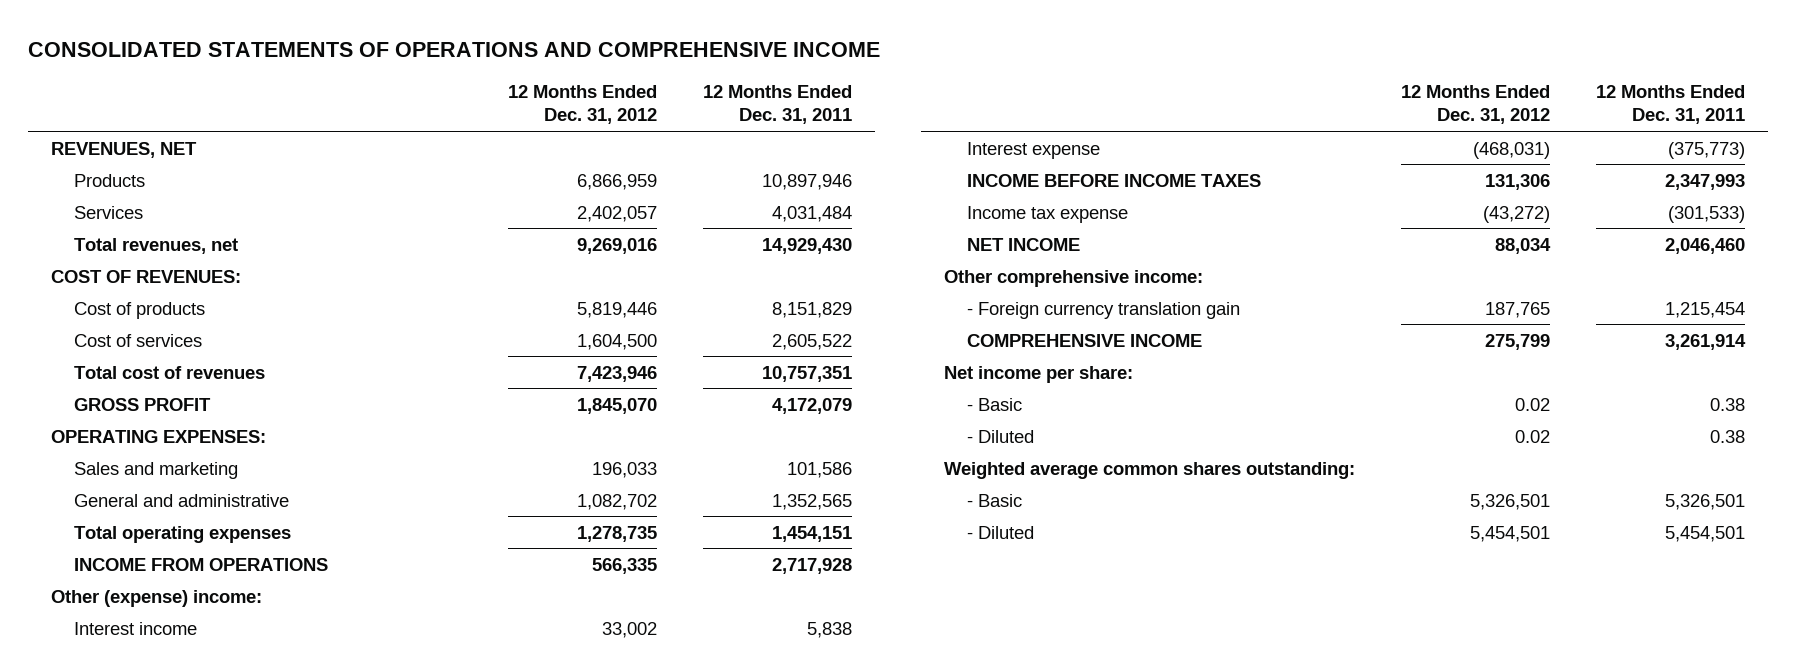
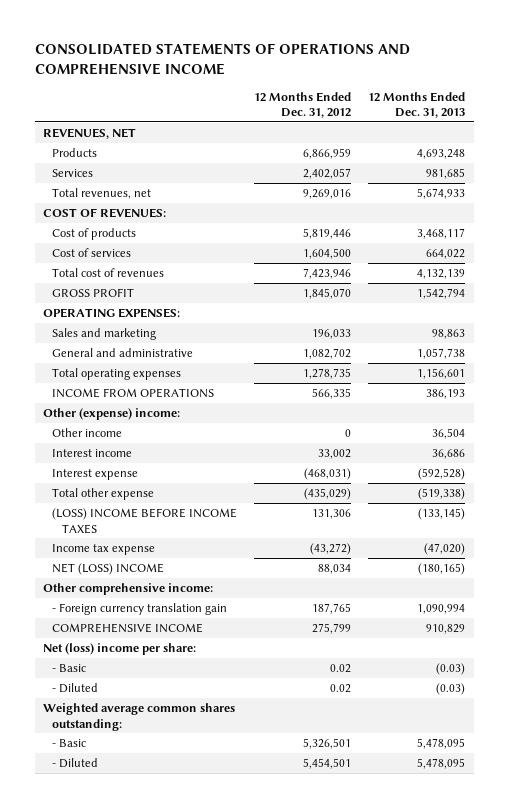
- | 12 Months Ended Dec. 31, 2012 | 12 Months Ended Dec. 31, 2011
+ | 12 Months Ended Dec. 31, 2012 | 12 Months Ended Dec. 31, 2013
+ Other income | 0 | 36,504
- INCOME BEFORE INCOME TAXES | 131,306 | 2,347,993
+ Total other expense | (435,029) | (519,338)
+ (LOSS) INCOME BEFORE INCOME TAXES | 131,306 | (133,145)
- NET INCOME | 88,034 | 2,046,460
+ NET (LOSS) INCOME | 88,034 | (180,165)
- Net income per share:
+ Net (loss) income per share:

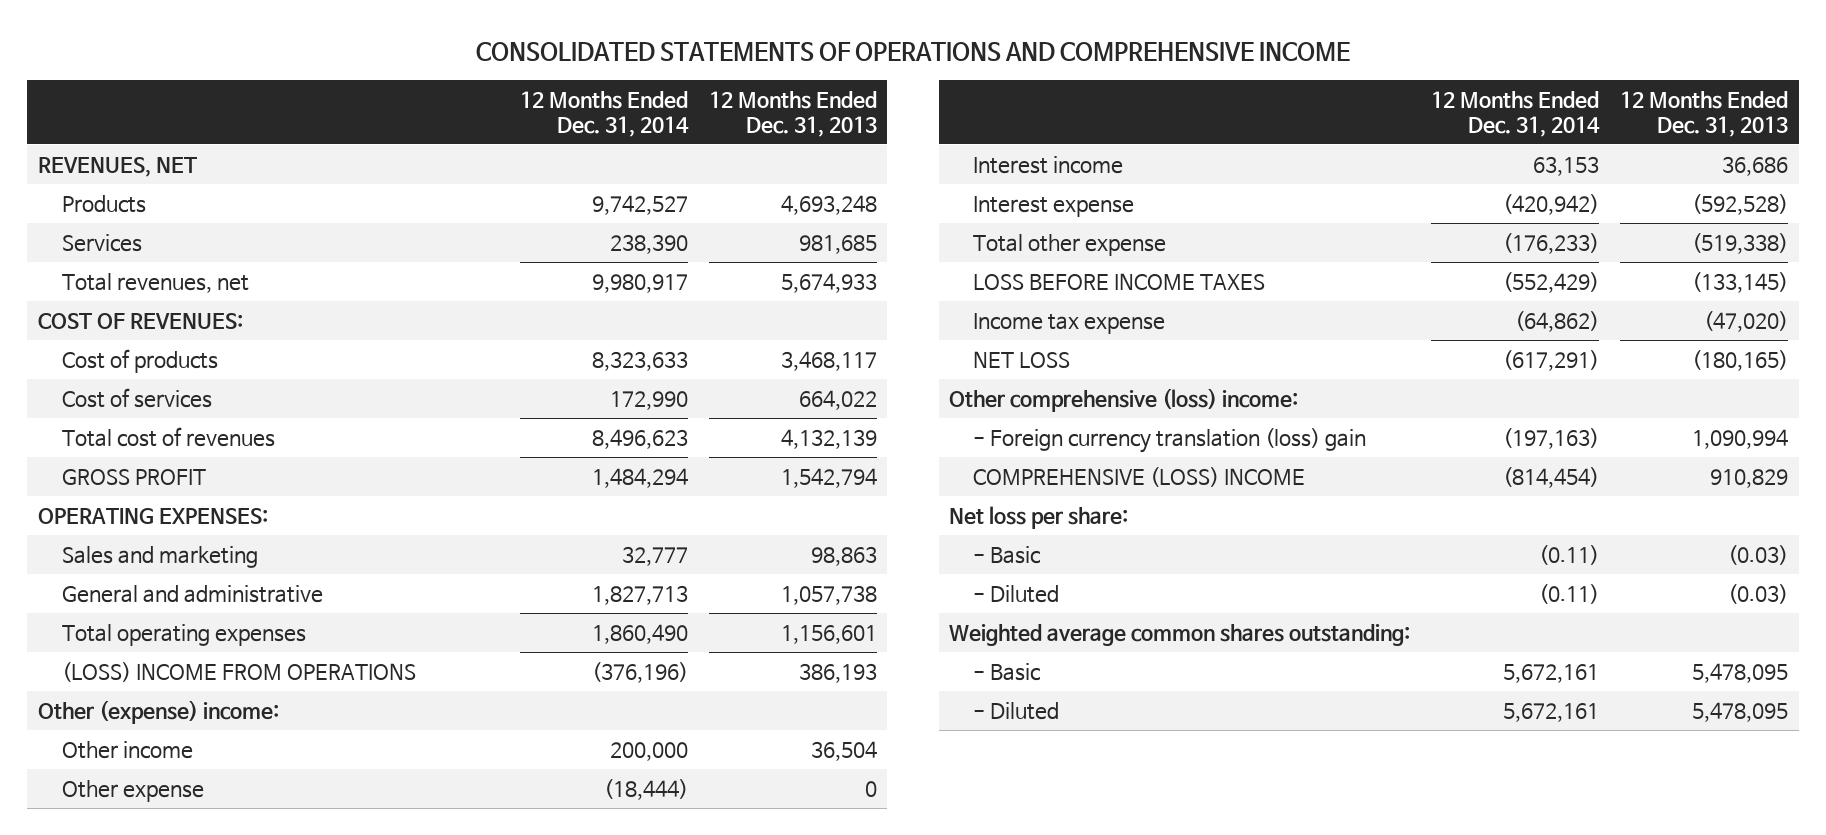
- | 12 Months Ended Dec. 31, 2012 | 12 Months Ended Dec. 31, 2013
+ | 12 Months Ended Dec. 31, 2014 | 12 Months Ended Dec. 31, 2013
- INCOME FROM OPERATIONS | 566,335 | 386,193
+ (LOSS) INCOME FROM OPERATIONS | (376,196) | 386,193
+ Other expense | (18,444) | 0
- (LOSS) INCOME BEFORE INCOME TAXES | 131,306 | (133,145)
+ LOSS BEFORE INCOME TAXES | (552,429) | (133,145)
- NET (LOSS) INCOME | 88,034 | (180,165)
- Other comprehensive income:
- - Foreign currency translation gain | 187,765 | 1,090,994
- COMPREHENSIVE INCOME | 275,799 | 910,829
- Net (loss) income per share:
+ NET LOSS | (617,291) | (180,165)
+ Other comprehensive (loss) income:
+ - Foreign currency translation (loss) gain | (197,163) | 1,090,994
+ COMPREHENSIVE (LOSS) INCOME | (814,454) | 910,829
+ Net loss per share:

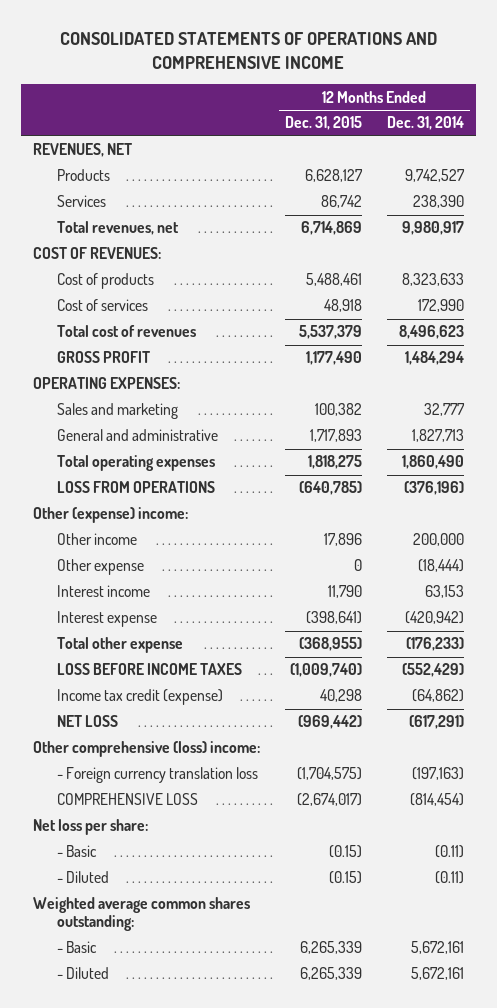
- | 12 Months Ended Dec. 31, 2014 | 12 Months Ended Dec. 31, 2013
+ | 12 Months Ended Dec. 31, 2015 | 12 Months Ended Dec. 31, 2014
- (LOSS) INCOME FROM OPERATIONS | (376,196) | 386,193
+ LOSS FROM OPERATIONS | (640,785) | (376,196)
- Income tax expense | (64,862) | (47,020)
+ Income tax credit (expense) | 40,298 | (64,862)
- - Foreign currency translation (loss) gain | (197,163) | 1,090,994
- COMPREHENSIVE (LOSS) INCOME | (814,454) | 910,829
+ - Foreign currency translation loss | (1,704,575) | (197,163)
+ COMPREHENSIVE LOSS | (2,674,017) | (814,454)

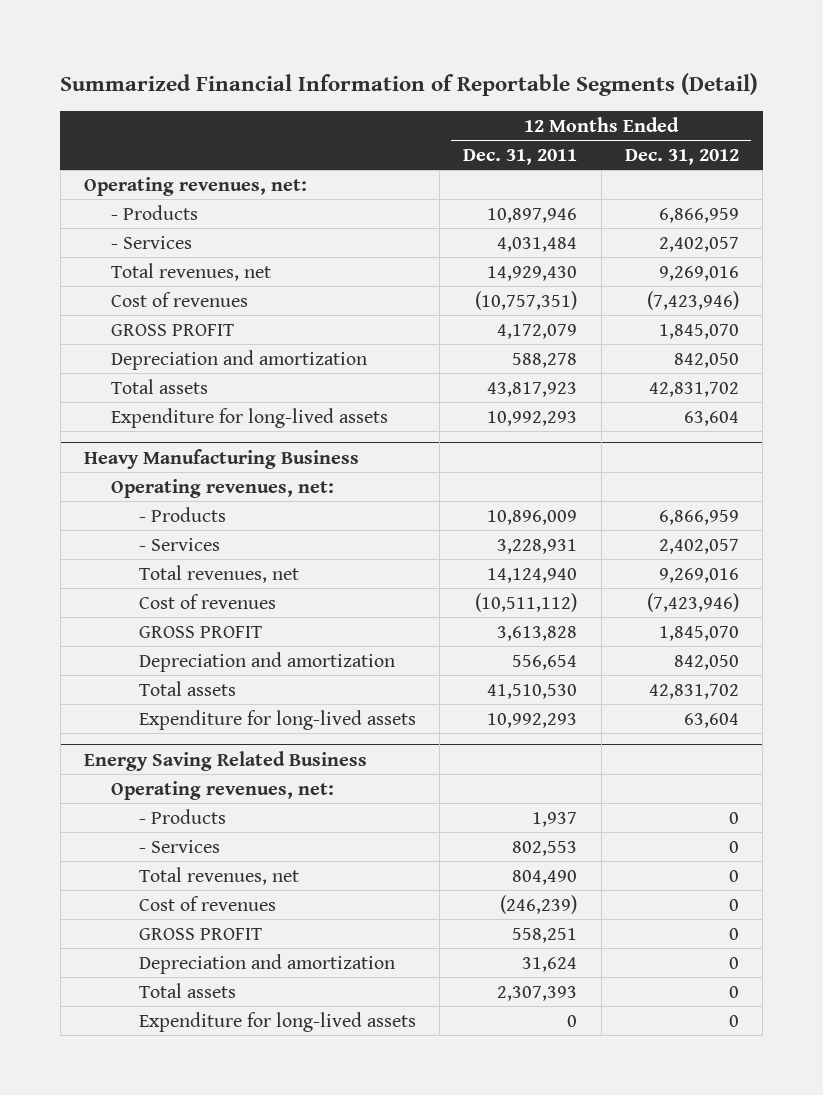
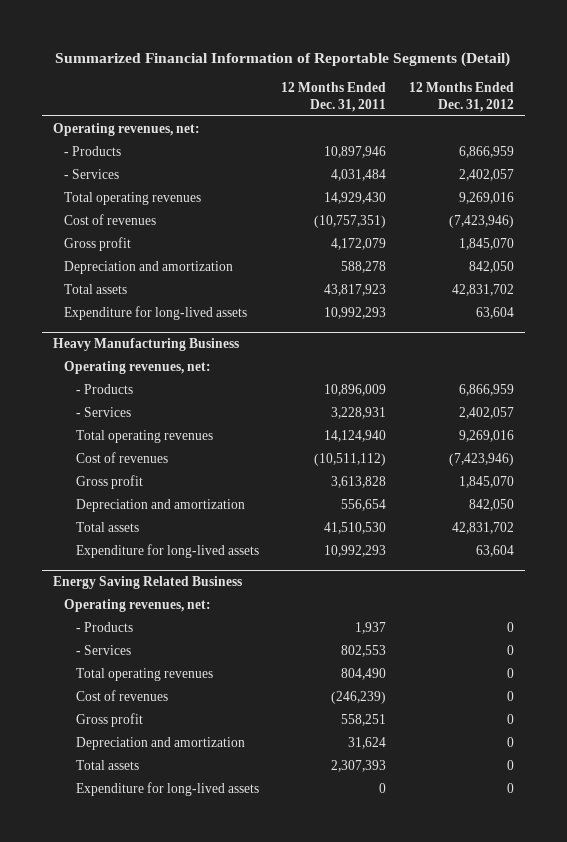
- Total revenues, net | 14,929,430 | 9,269,016
+ Total operating revenues | 14,929,430 | 9,269,016
- GROSS PROFIT | 4,172,079 | 1,845,070
+ Gross profit | 4,172,079 | 1,845,070
@ Heavy Manufacturing Business
- Total revenues, net | 14,124,940 | 9,269,016
+ Total operating revenues | 14,124,940 | 9,269,016
- GROSS PROFIT | 3,613,828 | 1,845,070
+ Gross profit | 3,613,828 | 1,845,070
@ Energy Saving Related Business
- Total revenues, net | 804,490 | 0
+ Total operating revenues | 804,490 | 0
- GROSS PROFIT | 558,251 | 0
+ Gross profit | 558,251 | 0

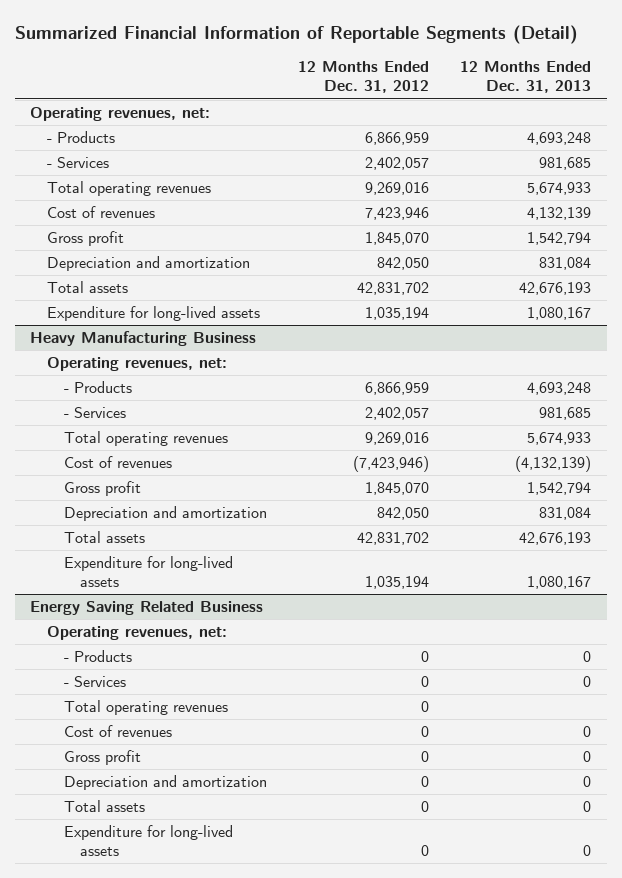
- | 12 Months Ended Dec. 31, 2011 | 12 Months Ended Dec. 31, 2012
+ | 12 Months Ended Dec. 31, 2012 | 12 Months Ended Dec. 31, 2013
- Cost of revenues | (10,757,351) | (7,423,946)
+ Cost of revenues | 7,423,946 | 4,132,139
- Expenditure for long-lived assets | 10,992,293 | 63,604
+ Expenditure for long-lived assets | 1,035,194 | 1,080,167
@ Heavy Manufacturing Business
- Expenditure for long-lived assets | 10,992,293 | 63,604
+ Expenditure for long-lived assets | 1,035,194 | 1,080,167

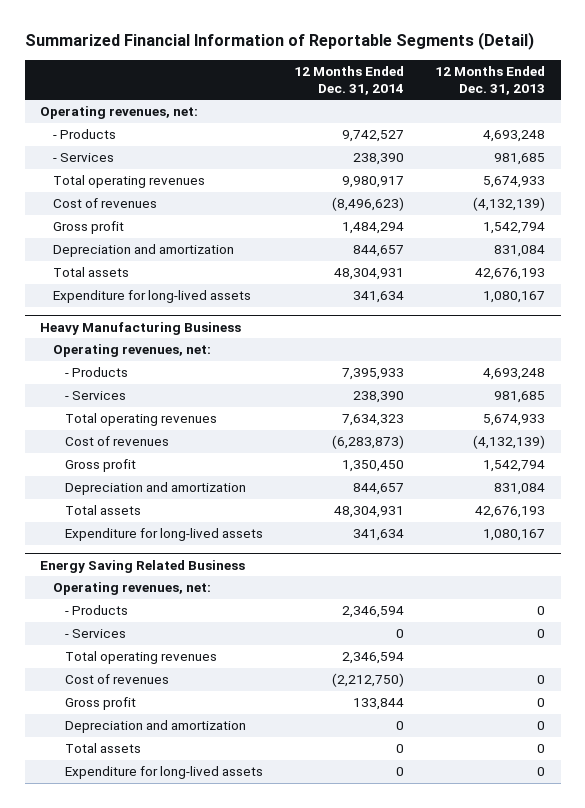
- | 12 Months Ended Dec. 31, 2012 | 12 Months Ended Dec. 31, 2013
+ | 12 Months Ended Dec. 31, 2014 | 12 Months Ended Dec. 31, 2013
- Cost of revenues | 7,423,946 | 4,132,139
+ Cost of revenues | (8,496,623) | (4,132,139)

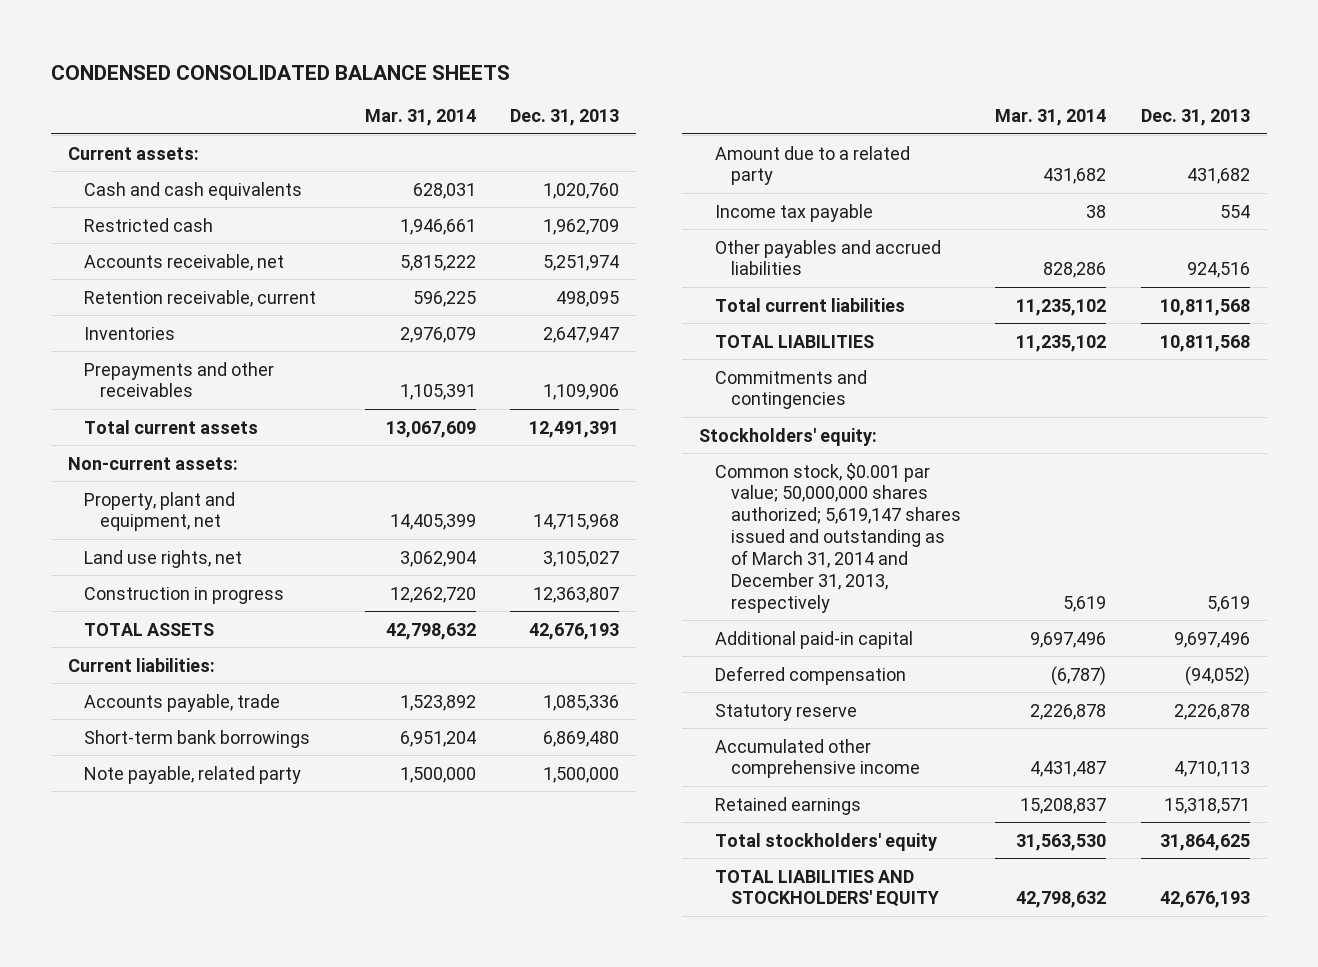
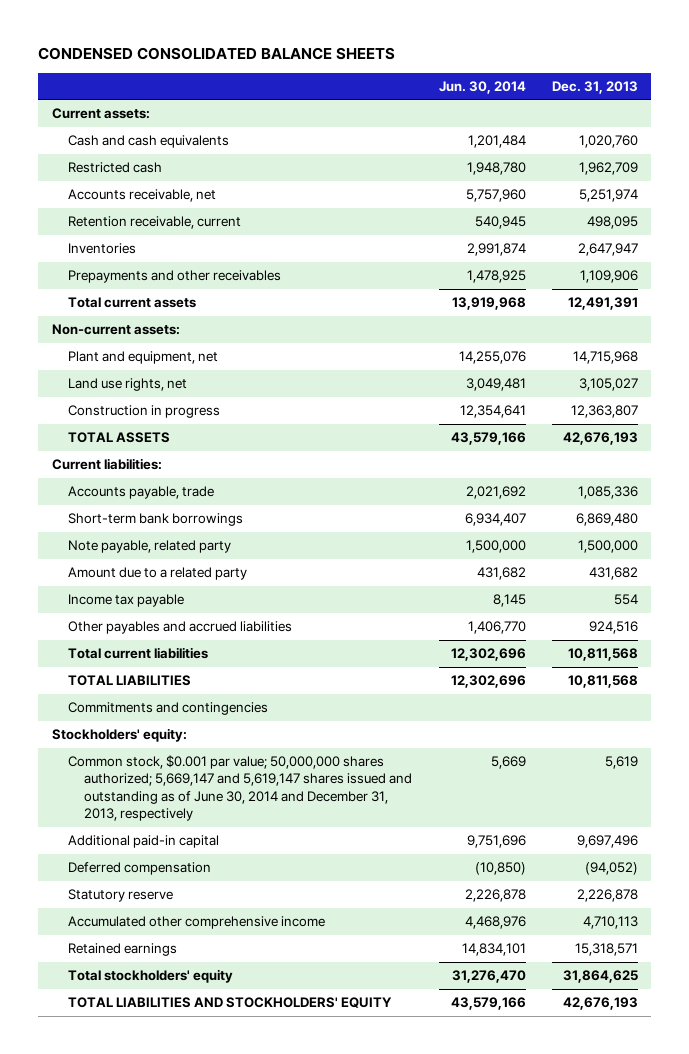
- | Mar. 31, 2014 | Dec. 31, 2013
+ | Jun. 30, 2014 | Dec. 31, 2013
- Property, plant and equipment, net | 14,405,399 | 14,715,968
+ Plant and equipment, net | 14,255,076 | 14,715,968
- Common stock, $0.001 par value; 50,000,000 shares authorized; 5,619,147 shares issued and outstanding as of March 31, 2014 and December 31, 2013, respectively | 5,619 | 5,619
+ Common stock, $0.001 par value; 50,000,000 shares authorized; 5,669,147 and 5,619,147 shares issued and outstanding as of June 30, 2014 and December 31, 2013, respectively | 5,669 | 5,619

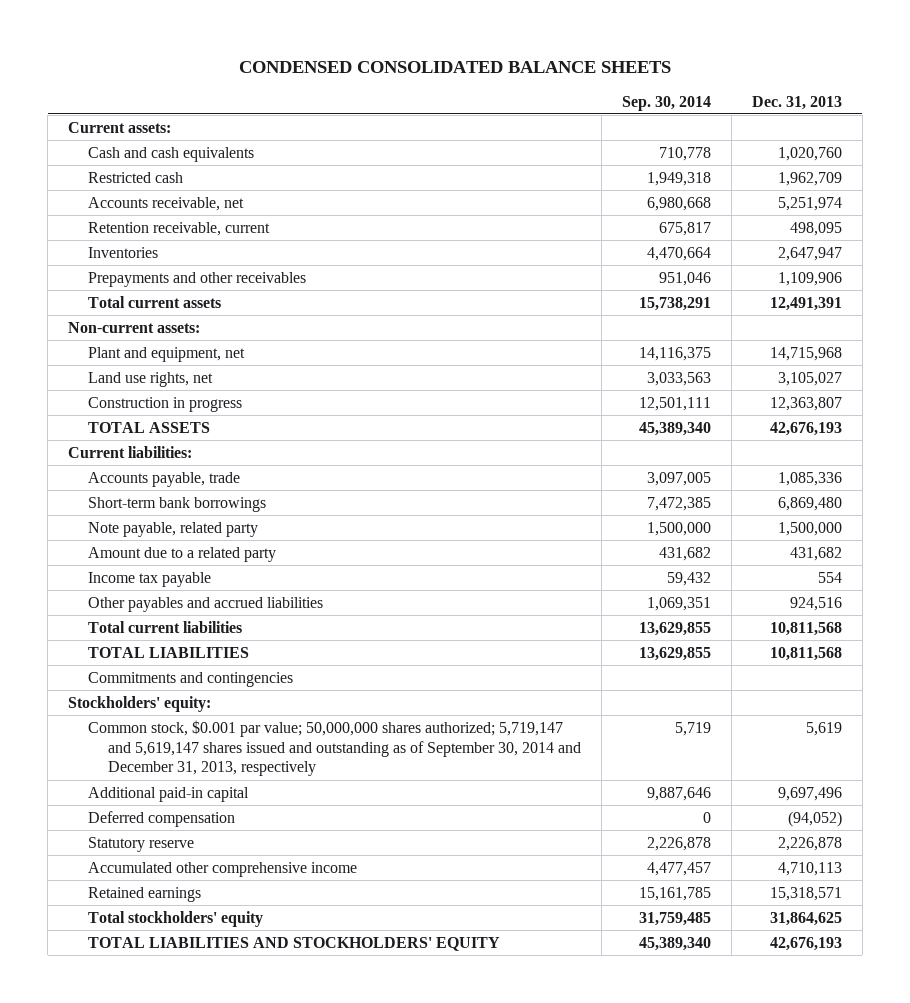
- | Jun. 30, 2014 | Dec. 31, 2013
+ | Sep. 30, 2014 | Dec. 31, 2013
- Common stock, $0.001 par value; 50,000,000 shares authorized; 5,669,147 and 5,619,147 shares issued and outstanding as of June 30, 2014 and December 31, 2013, respectively | 5,669 | 5,619
+ Common stock, $0.001 par value; 50,000,000 shares authorized; 5,719,147 and 5,619,147 shares issued and outstanding as of September 30, 2014 and December 31, 2013, respectively | 5,719 | 5,619

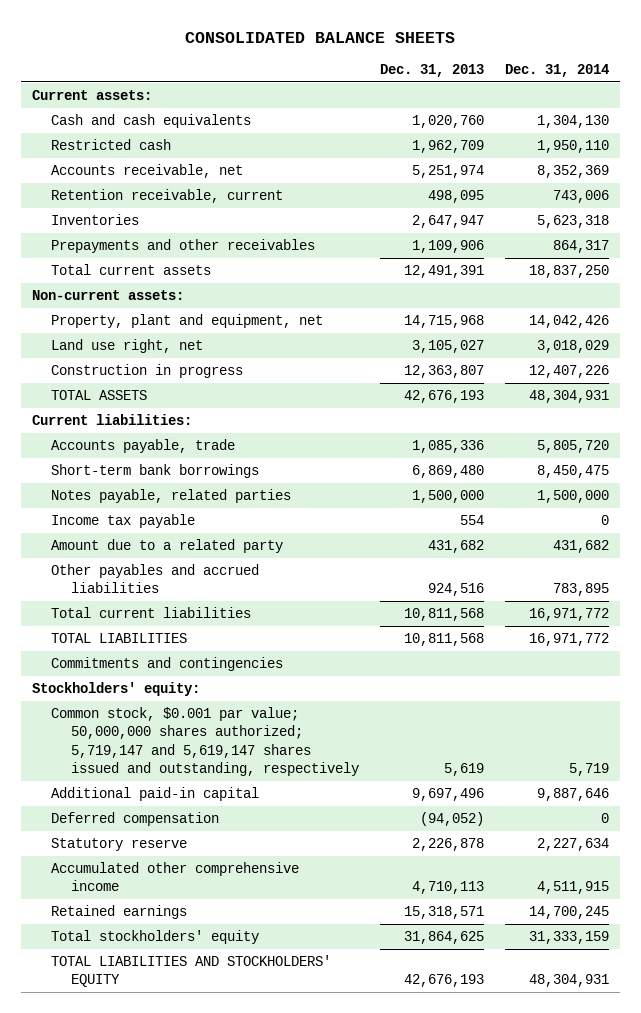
- CONDENSED CONSOLIDATED BALANCE SHEETS
+ CONSOLIDATED BALANCE SHEETS
- | Sep. 30, 2014 | Dec. 31, 2013
+ | Dec. 31, 2013 | Dec. 31, 2014
- Plant and equipment, net | 14,116,375 | 14,715,968
- Land use rights, net | 3,033,563 | 3,105,027
+ Property, plant and equipment, net | 14,715,968 | 14,042,426
+ Land use right, net | 3,105,027 | 3,018,029
- Note payable, related party | 1,500,000 | 1,500,000
+ Notes payable, related parties | 1,500,000 | 1,500,000
moved down: Amount due to a related party | 431,682 | 431,682
- Common stock, $0.001 par value; 50,000,000 shares authorized; 5,719,147 and 5,619,147 shares issued and outstanding as of September 30, 2014 and December 31, 2013, respectively | 5,719 | 5,619
+ Common stock, $0.001 par value; 50,000,000 shares authorized; 5,719,147 and 5,619,147 shares issued and outstanding, respectively | 5,619 | 5,719

